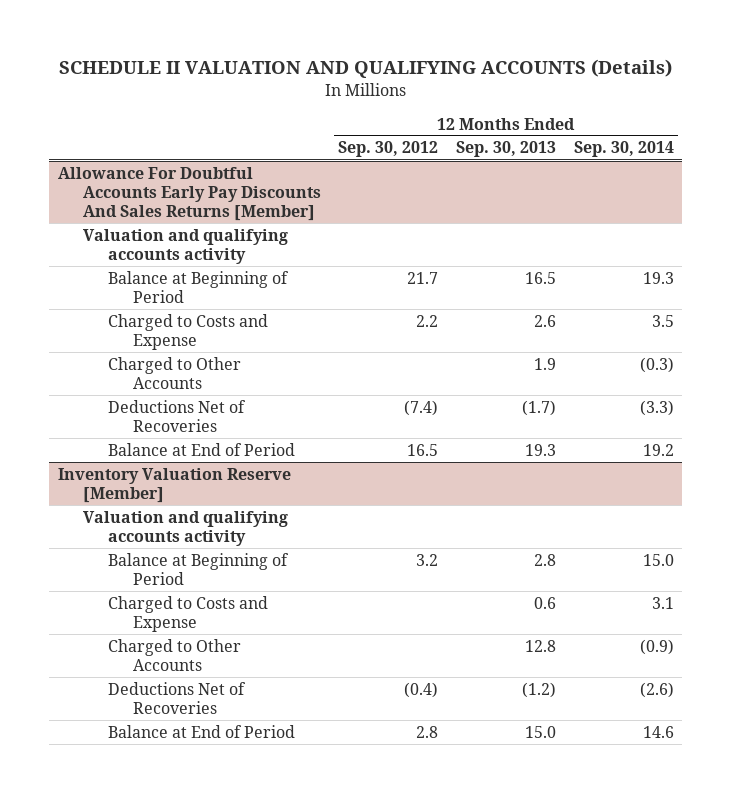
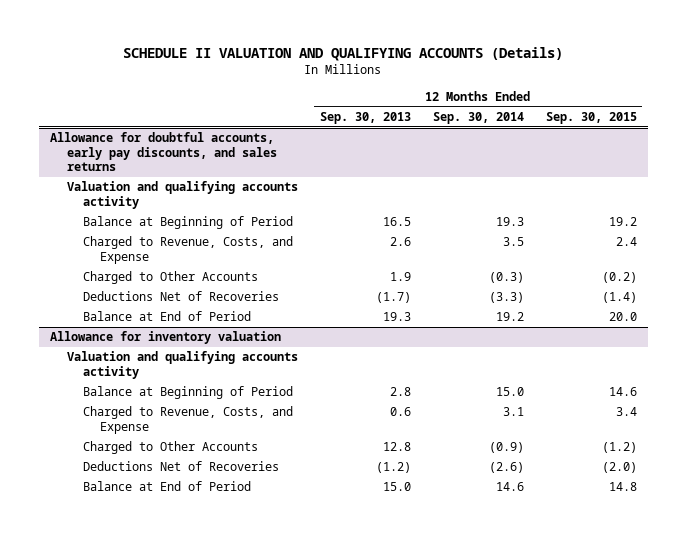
- | 12 Months Ended Sep. 30, 2012 | 12 Months Ended Sep. 30, 2013 | 12 Months Ended Sep. 30, 2014
+ | 12 Months Ended Sep. 30, 2013 | 12 Months Ended Sep. 30, 2014 | 12 Months Ended Sep. 30, 2015
- Allowance For Doubtful Accounts Early Pay Discounts And Sales Returns [Member]
+ Allowance for doubtful accounts, early pay discounts, and sales returns
- Charged to Costs and Expense | 2.2 | 2.6 | 3.5
+ Charged to Revenue, Costs, and Expense | 2.6 | 3.5 | 2.4
- Inventory Valuation Reserve [Member]
+ Allowance for inventory valuation
- Charged to Costs and Expense | | 0.6 | 3.1
+ Charged to Revenue, Costs, and Expense | 0.6 | 3.1 | 3.4

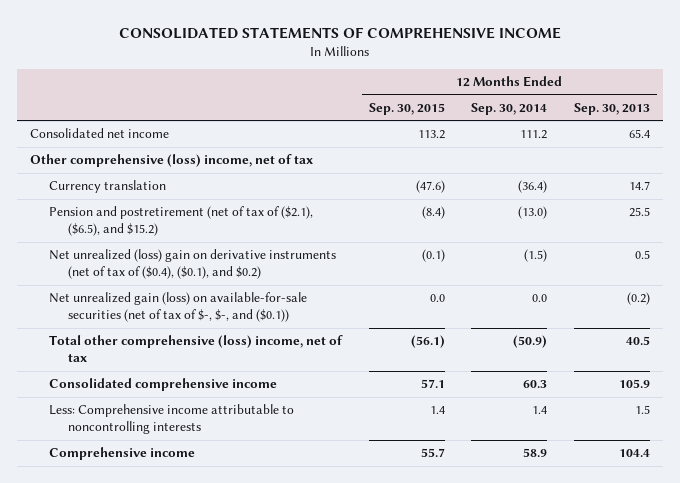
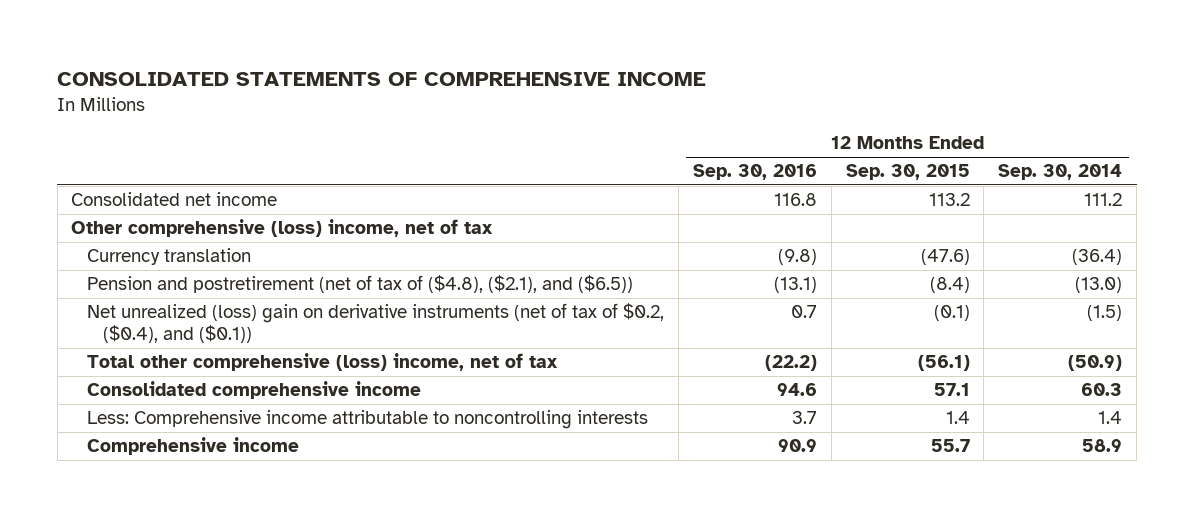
- | 12 Months Ended Sep. 30, 2015 | 12 Months Ended Sep. 30, 2014 | 12 Months Ended Sep. 30, 2013
+ | 12 Months Ended Sep. 30, 2016 | 12 Months Ended Sep. 30, 2015 | 12 Months Ended Sep. 30, 2014
- Pension and postretirement (net of tax of ($2.1), ($6.5), and $15.2) | (8.4) | (13.0) | 25.5
- Net unrealized (loss) gain on derivative instruments (net of tax of ($0.4), ($0.1), and $0.2) | (0.1) | (1.5) | 0.5
- Net unrealized gain (loss) on available-for-sale securities (net of tax of $-, $-, and ($0.1)) | 0.0 | 0.0 | (0.2)
+ Pension and postretirement (net of tax of ($4.8), ($2.1), and ($6.5)) | (13.1) | (8.4) | (13.0)
+ Net unrealized (loss) gain on derivative instruments (net of tax of $0.2, ($0.4), and ($0.1)) | 0.7 | (0.1) | (1.5)

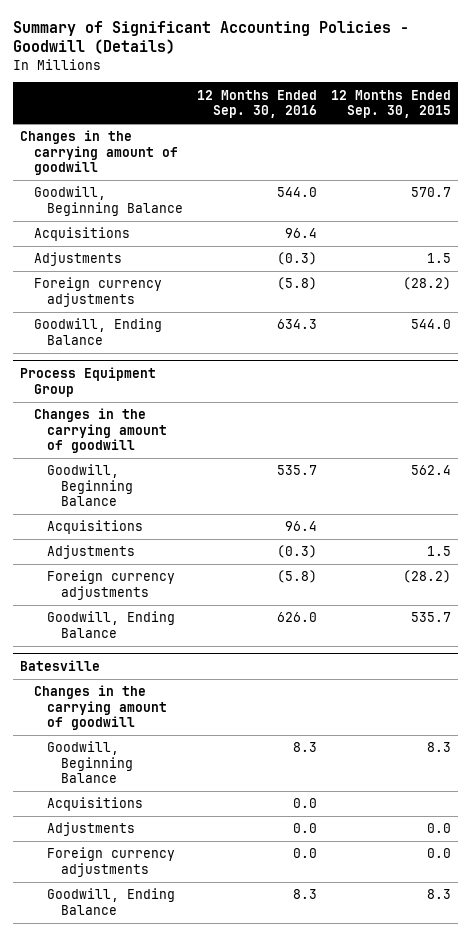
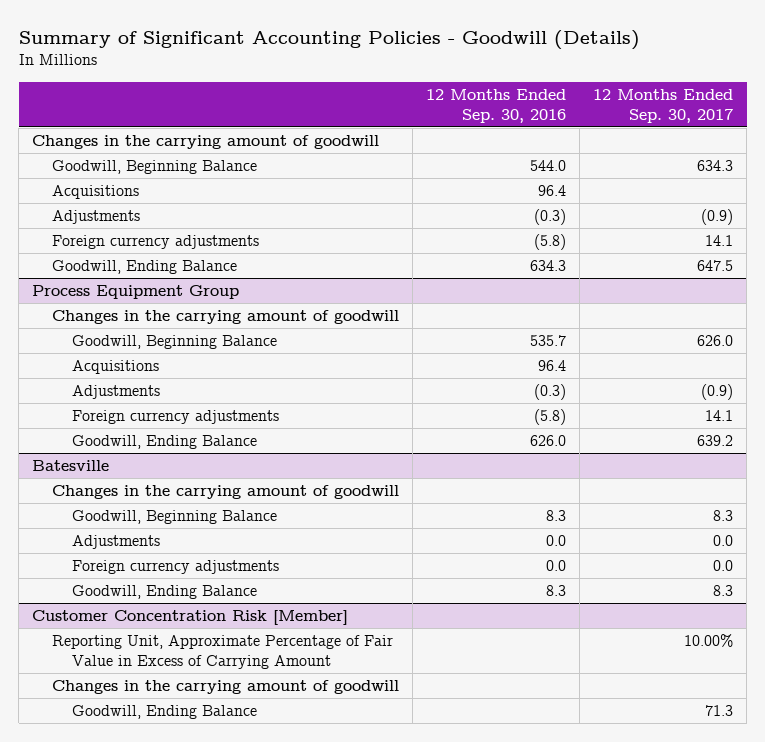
- | 12 Months Ended Sep. 30, 2016 | 12 Months Ended Sep. 30, 2015
+ | 12 Months Ended Sep. 30, 2016 | 12 Months Ended Sep. 30, 2017
@ Batesville
- Acquisitions | 0.0 |
+ Customer Concentration Risk [Member]
+ Reporting Unit, Approximate Percentage of Fair Value in Excess of Carrying Amount | | 10.00%
+ Changes in the carrying amount of goodwill
+ Goodwill, Ending Balance | | 71.3

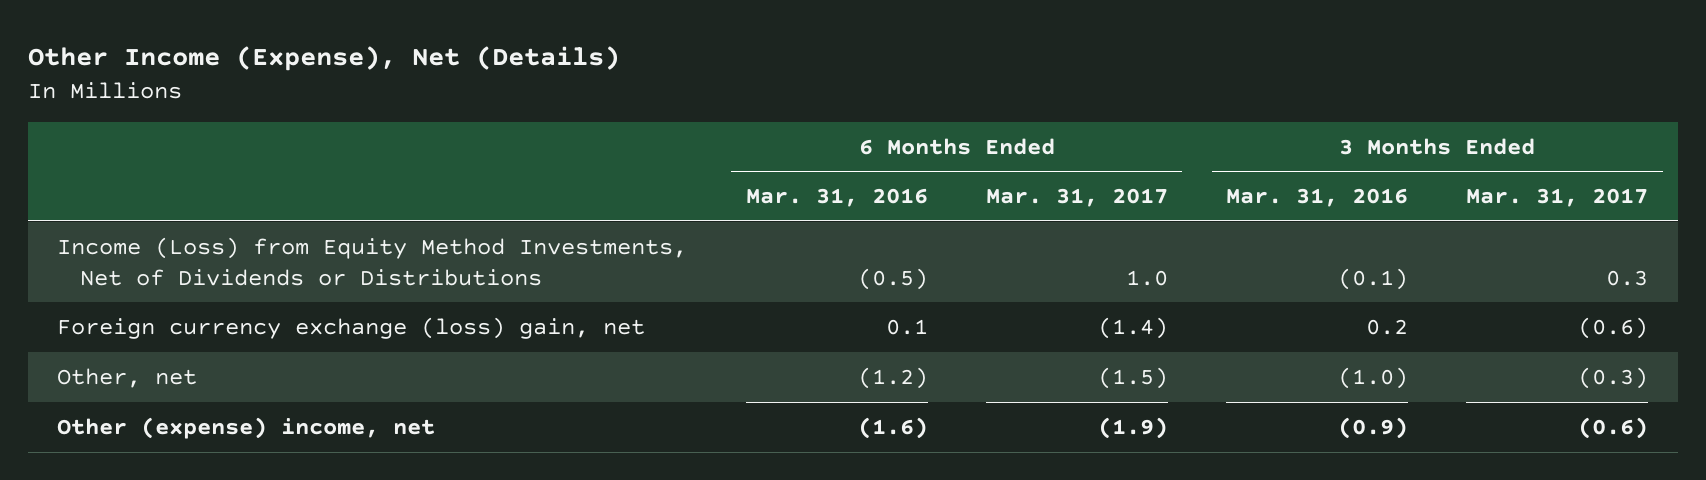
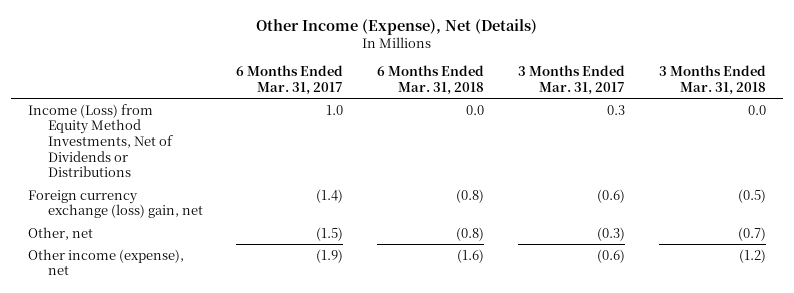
- | 6 Months Ended Mar. 31, 2016 | 6 Months Ended Mar. 31, 2017 | 3 Months Ended Mar. 31, 2016 | 3 Months Ended Mar. 31, 2017
+ | 6 Months Ended Mar. 31, 2017 | 6 Months Ended Mar. 31, 2018 | 3 Months Ended Mar. 31, 2017 | 3 Months Ended Mar. 31, 2018
- Other (expense) income, net | (1.6) | (1.9) | (0.9) | (0.6)
+ Other income (expense), net | (1.9) | (1.6) | (0.6) | (1.2)

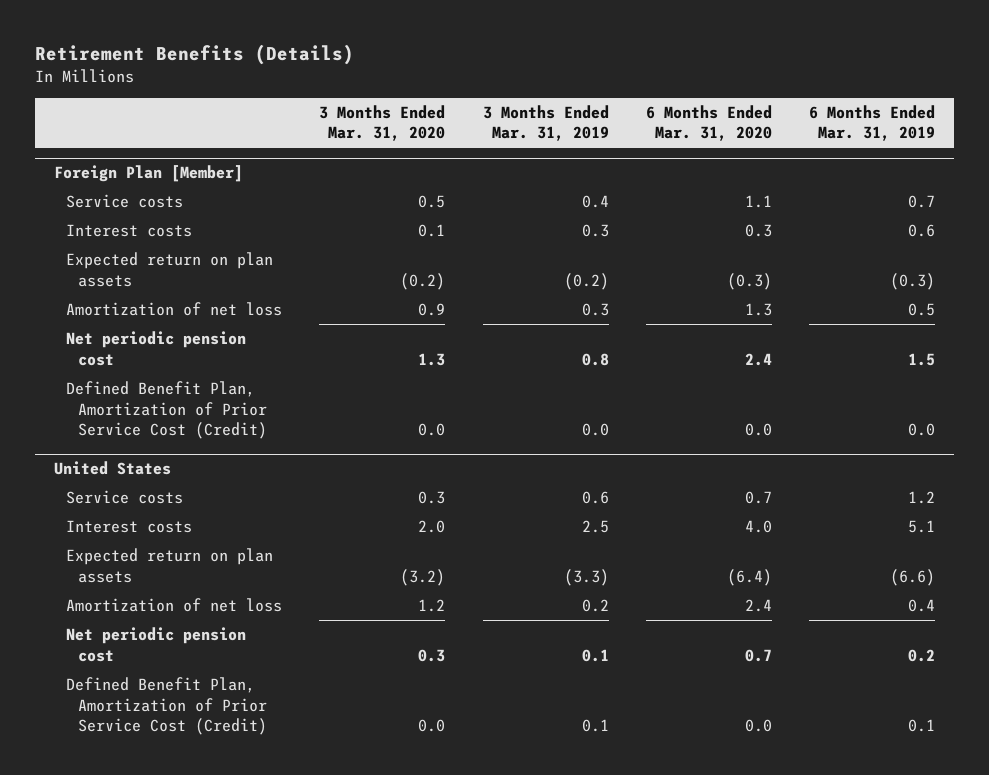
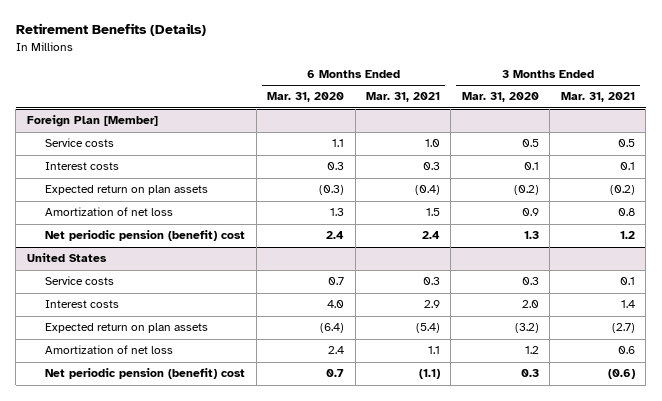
- | 3 Months Ended Mar. 31, 2020 | 3 Months Ended Mar. 31, 2019 | 6 Months Ended Mar. 31, 2020 | 6 Months Ended Mar. 31, 2019
+ | 6 Months Ended Mar. 31, 2020 | 6 Months Ended Mar. 31, 2021 | 3 Months Ended Mar. 31, 2020 | 3 Months Ended Mar. 31, 2021
@ Foreign Plan [Member]
- Net periodic pension cost | 1.3 | 0.8 | 2.4 | 1.5
- Defined Benefit Plan, Amortization of Prior Service Cost (Credit) | 0.0 | 0.0 | 0.0 | 0.0
+ Net periodic pension (benefit) cost | 2.4 | 2.4 | 1.3 | 1.2
@ United States
- Net periodic pension cost | 0.3 | 0.1 | 0.7 | 0.2
- Defined Benefit Plan, Amortization of Prior Service Cost (Credit) | 0.0 | 0.1 | 0.0 | 0.1
+ Net periodic pension (benefit) cost | 0.7 | (1.1) | 0.3 | (0.6)

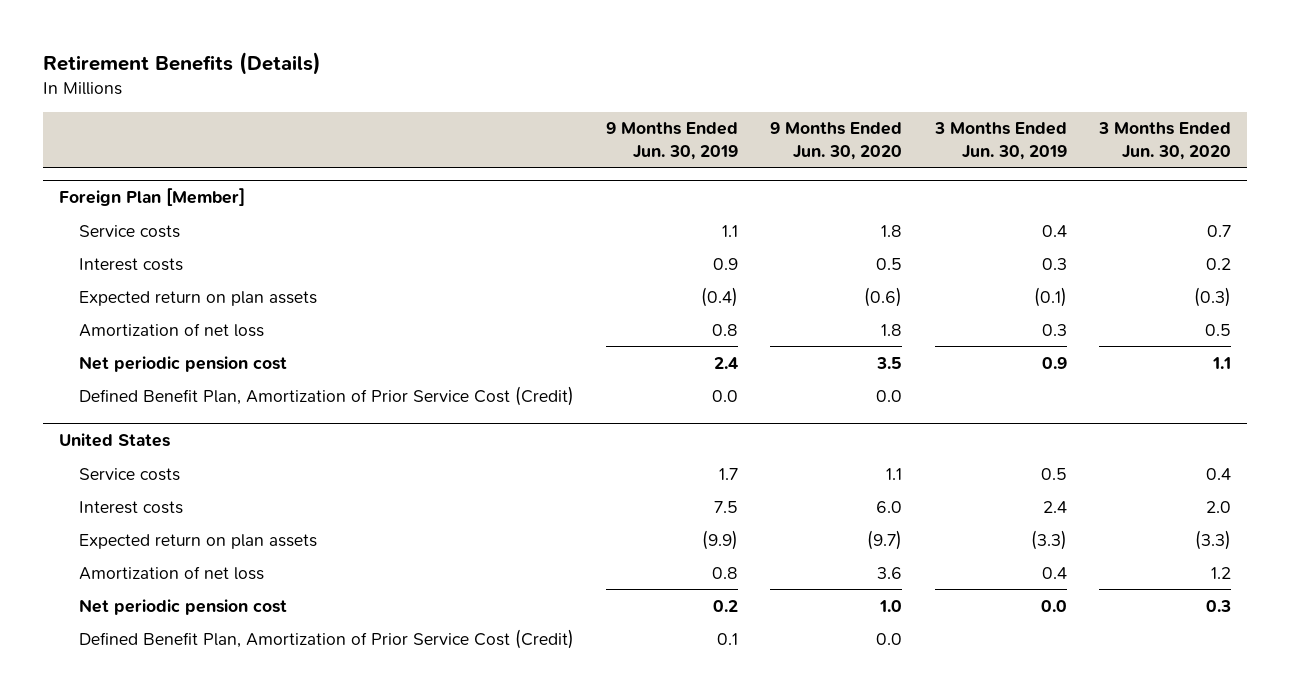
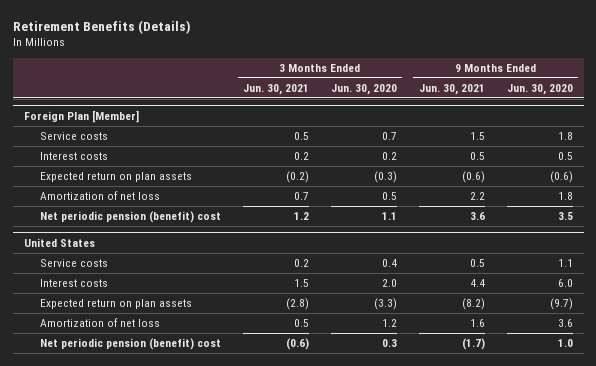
- | 9 Months Ended Jun. 30, 2019 | 9 Months Ended Jun. 30, 2020 | 3 Months Ended Jun. 30, 2019 | 3 Months Ended Jun. 30, 2020
+ | 3 Months Ended Jun. 30, 2021 | 3 Months Ended Jun. 30, 2020 | 9 Months Ended Jun. 30, 2021 | 9 Months Ended Jun. 30, 2020
@ Foreign Plan [Member]
- Net periodic pension cost | 2.4 | 3.5 | 0.9 | 1.1
- Defined Benefit Plan, Amortization of Prior Service Cost (Credit) | 0.0 | 0.0 | |
+ Net periodic pension (benefit) cost | 1.2 | 1.1 | 3.6 | 3.5
@ United States
- Net periodic pension cost | 0.2 | 1.0 | 0.0 | 0.3
- Defined Benefit Plan, Amortization of Prior Service Cost (Credit) | 0.1 | 0.0 | |
+ Net periodic pension (benefit) cost | (0.6) | 0.3 | (1.7) | 1.0

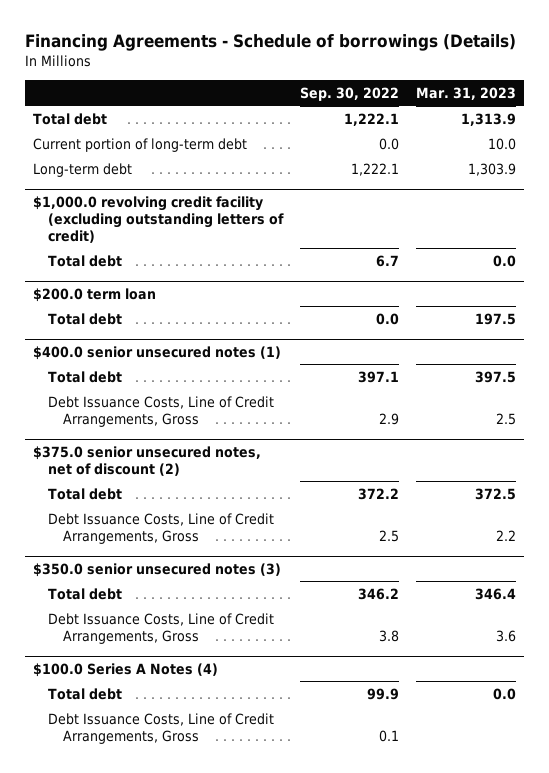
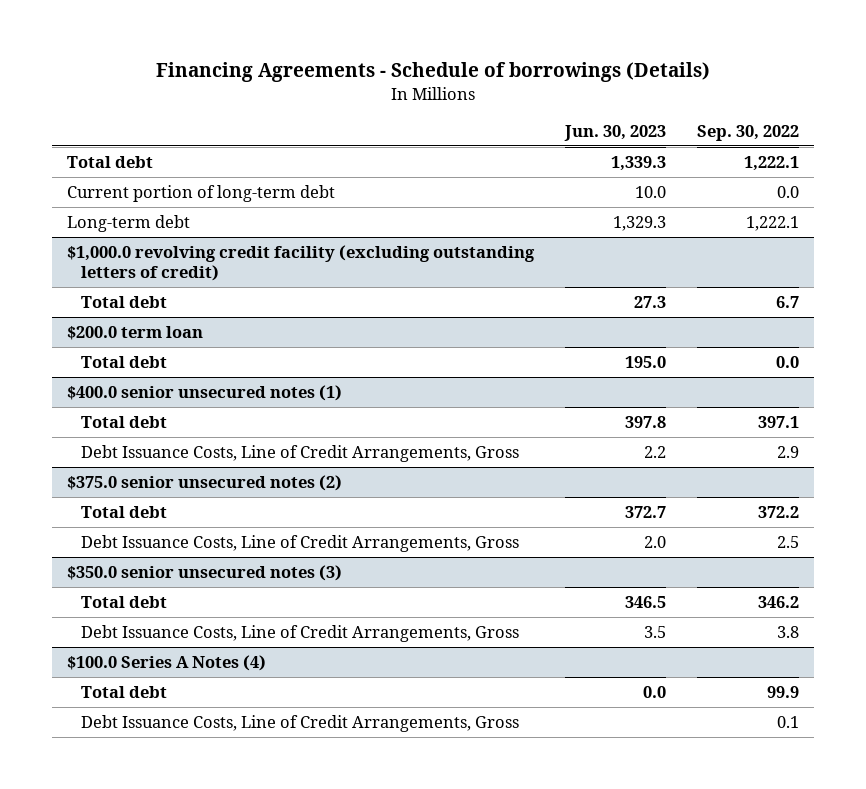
- | Sep. 30, 2022 | Mar. 31, 2023
+ | Jun. 30, 2023 | Sep. 30, 2022
- $375.0 senior unsecured notes, net of discount (2)
+ $375.0 senior unsecured notes (2)

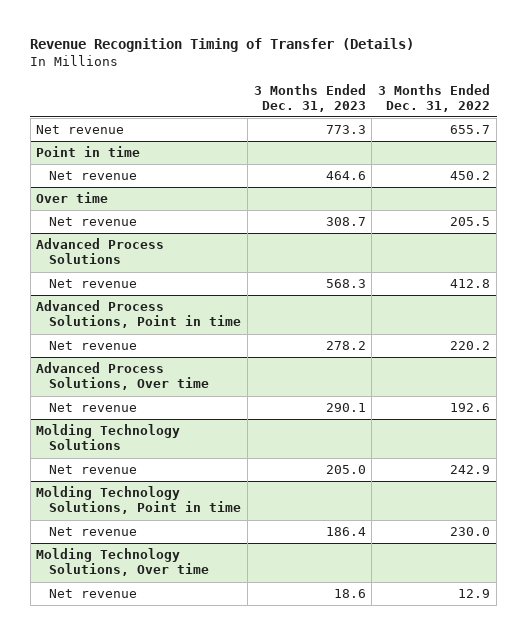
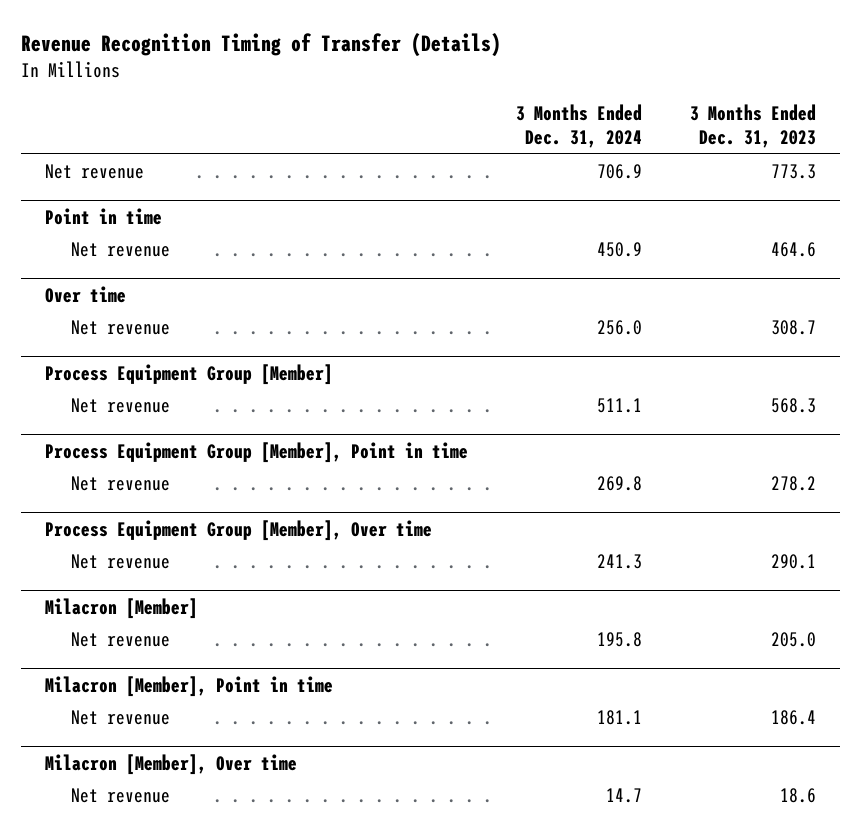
- | 3 Months Ended Dec. 31, 2023 | 3 Months Ended Dec. 31, 2022
+ | 3 Months Ended Dec. 31, 2024 | 3 Months Ended Dec. 31, 2023
- Advanced Process Solutions
+ Process Equipment Group [Member]
- Advanced Process Solutions, Point in time
+ Process Equipment Group [Member], Point in time
- Advanced Process Solutions, Over time
+ Process Equipment Group [Member], Over time
- Molding Technology Solutions
+ Milacron [Member]
- Molding Technology Solutions, Point in time
+ Milacron [Member], Point in time
- Molding Technology Solutions, Over time
+ Milacron [Member], Over time

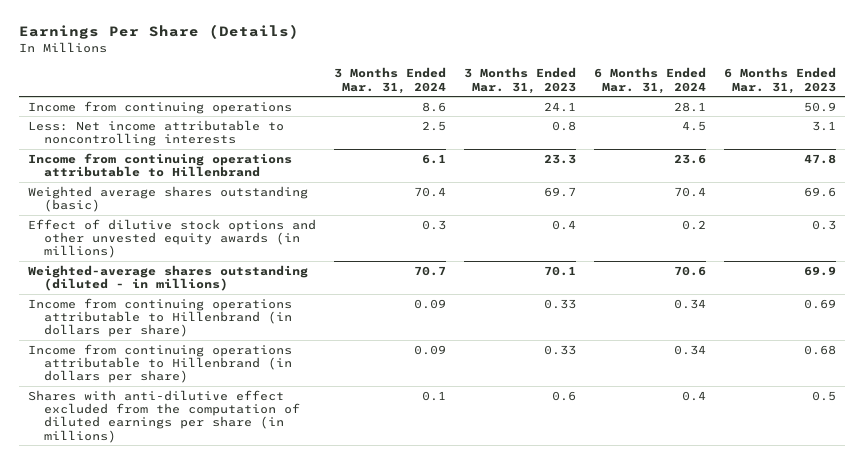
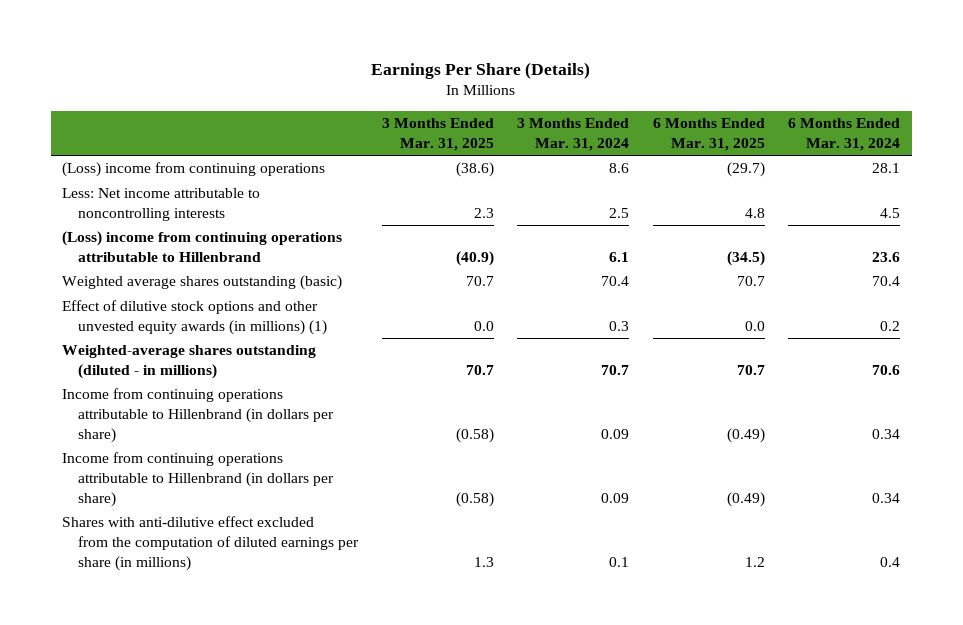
- | 3 Months Ended Mar. 31, 2024 | 3 Months Ended Mar. 31, 2023 | 6 Months Ended Mar. 31, 2024 | 6 Months Ended Mar. 31, 2023
+ | 3 Months Ended Mar. 31, 2025 | 3 Months Ended Mar. 31, 2024 | 6 Months Ended Mar. 31, 2025 | 6 Months Ended Mar. 31, 2024
- Income from continuing operations | 8.6 | 24.1 | 28.1 | 50.9
+ (Loss) income from continuing operations | (38.6) | 8.6 | (29.7) | 28.1
- Income from continuing operations attributable to Hillenbrand | 6.1 | 23.3 | 23.6 | 47.8
+ (Loss) income from continuing operations attributable to Hillenbrand | (40.9) | 6.1 | (34.5) | 23.6
- Effect of dilutive stock options and other unvested equity awards (in millions) | 0.3 | 0.4 | 0.2 | 0.3
+ Effect of dilutive stock options and other unvested equity awards (in millions) (1) | 0.0 | 0.3 | 0.0 | 0.2

